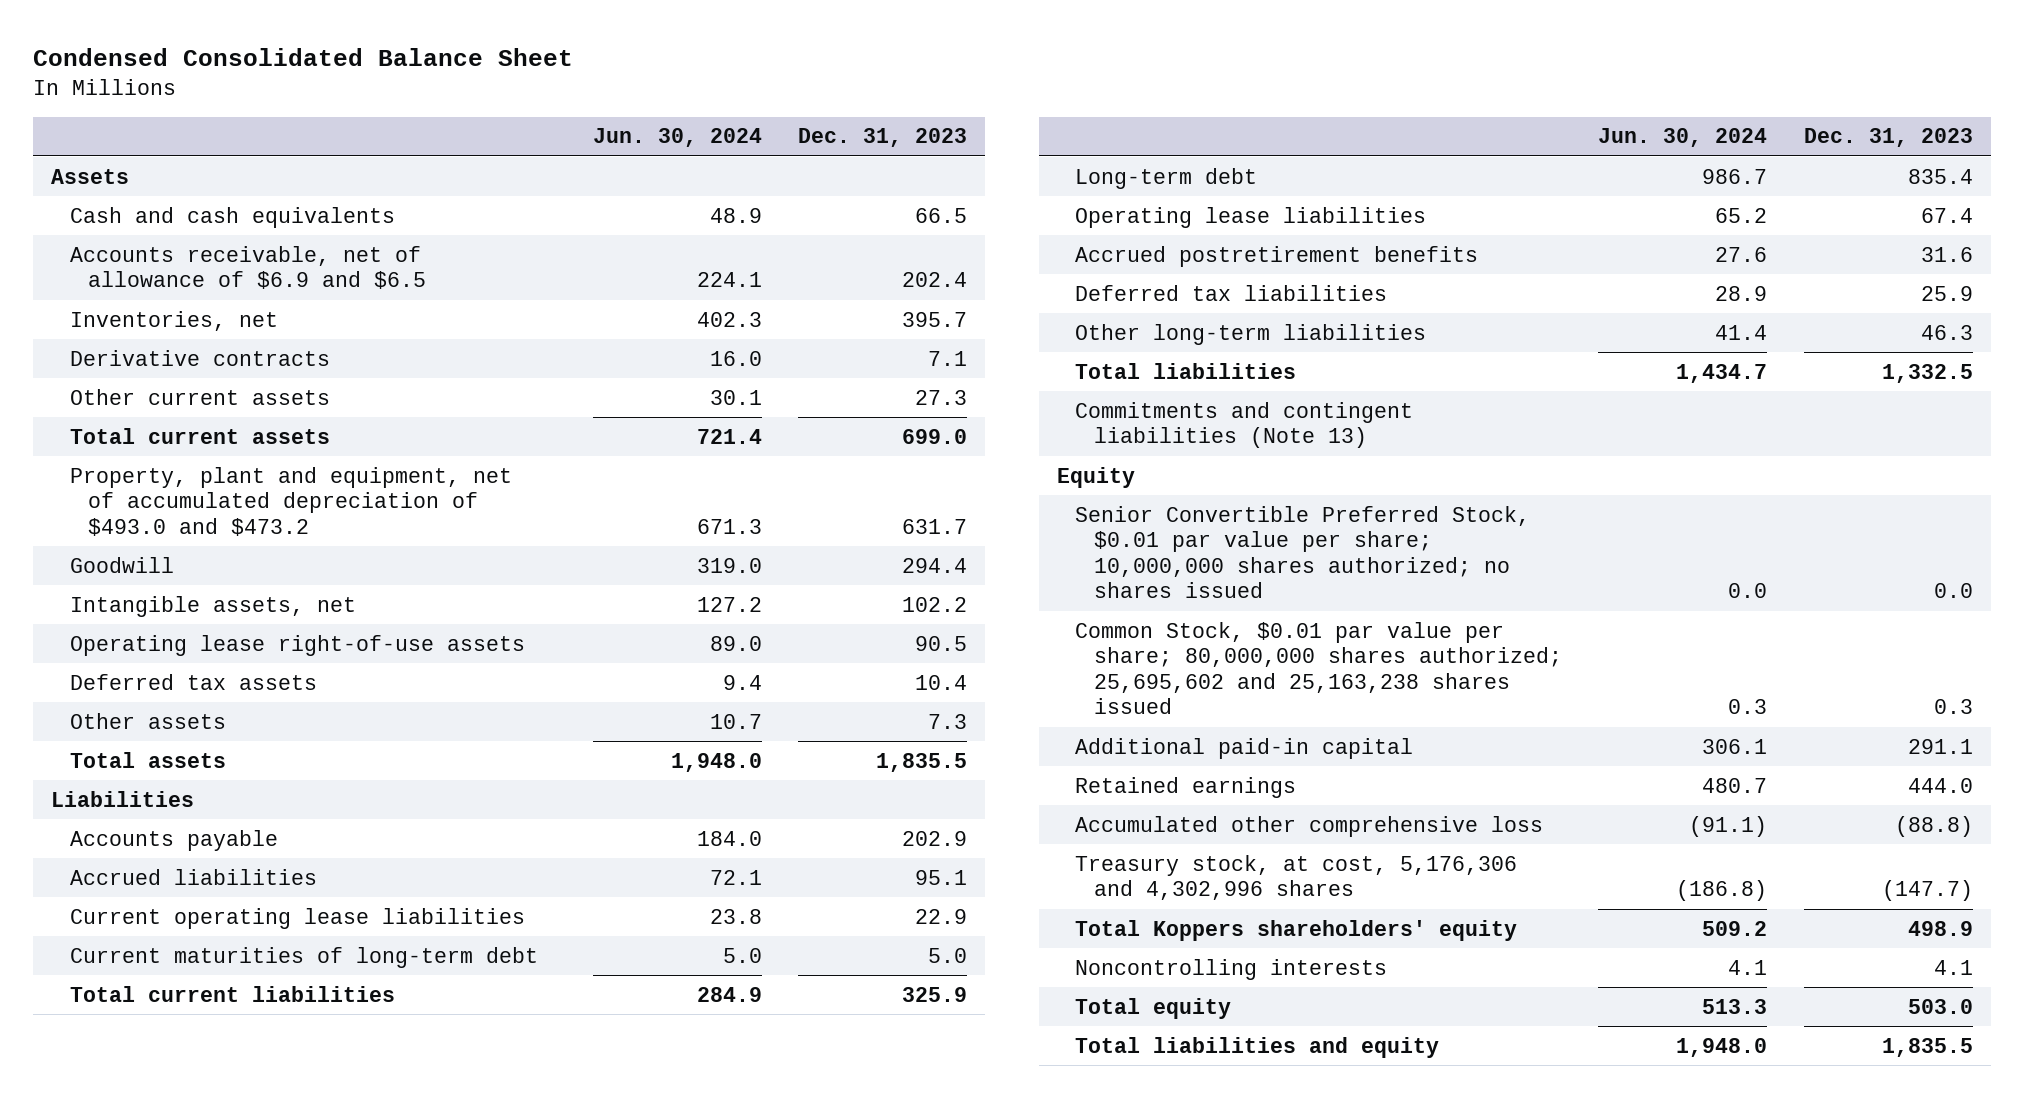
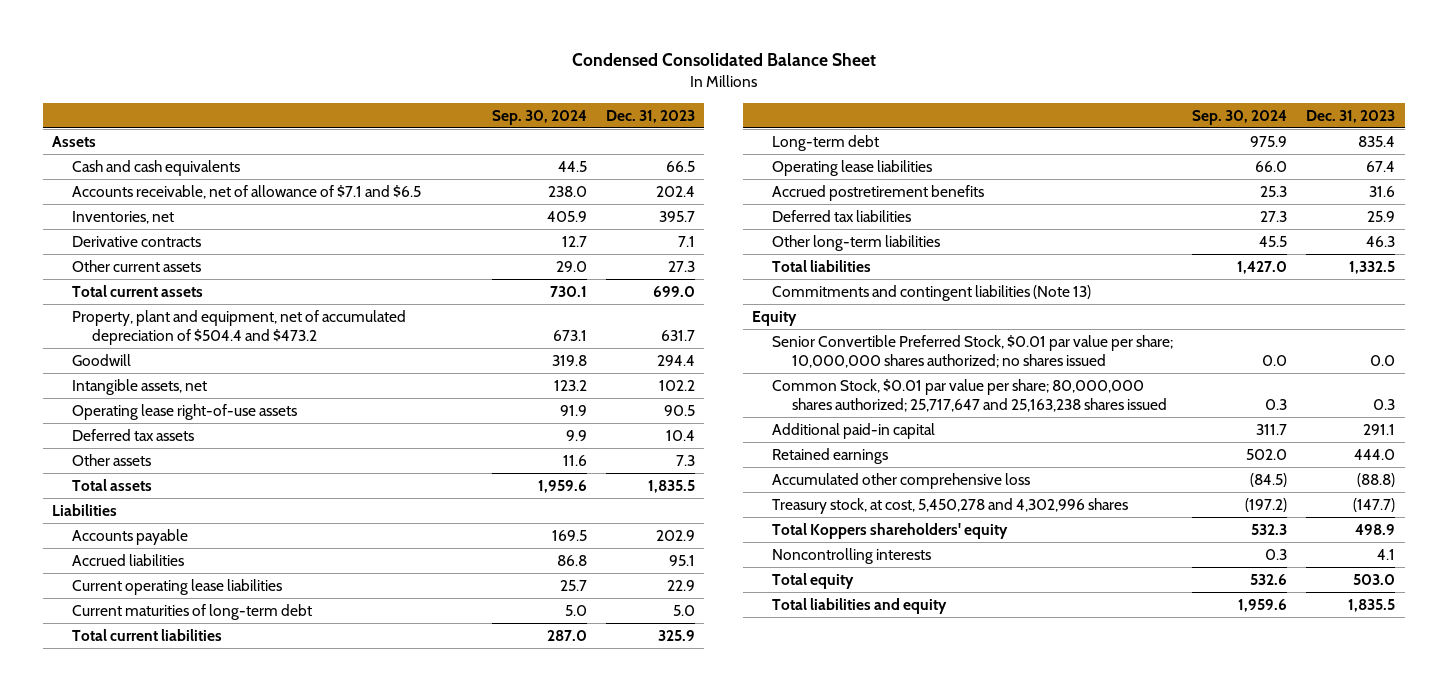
- | Jun. 30, 2024 | Dec. 31, 2023
+ | Sep. 30, 2024 | Dec. 31, 2023
- Accounts receivable, net of allowance of $6.9 and $6.5 | 224.1 | 202.4
+ Accounts receivable, net of allowance of $7.1 and $6.5 | 238.0 | 202.4
- Property, plant and equipment, net of accumulated depreciation of $493.0 and $473.2 | 671.3 | 631.7
+ Property, plant and equipment, net of accumulated depreciation of $504.4 and $473.2 | 673.1 | 631.7
- Common Stock, $0.01 par value per share; 80,000,000 shares authorized; 25,695,602 and 25,163,238 shares issued | 0.3 | 0.3
+ Common Stock, $0.01 par value per share; 80,000,000 shares authorized; 25,717,647 and 25,163,238 shares issued | 0.3 | 0.3
- Treasury stock, at cost, 5,176,306 and 4,302,996 shares | (186.8) | (147.7)
+ Treasury stock, at cost, 5,450,278 and 4,302,996 shares | (197.2) | (147.7)

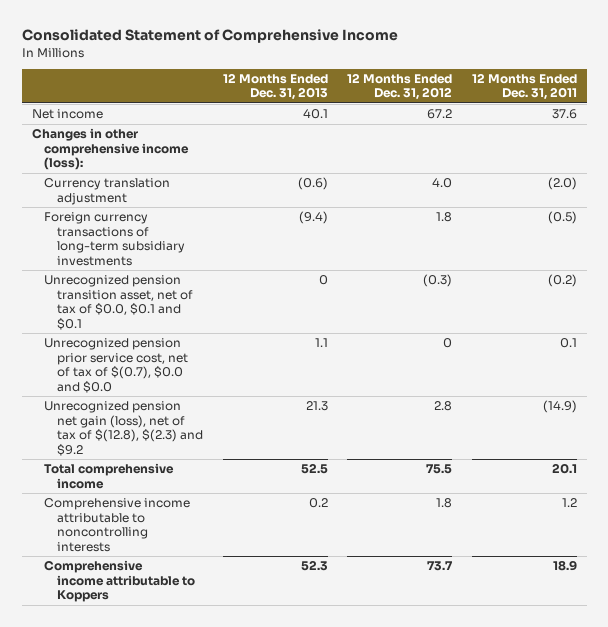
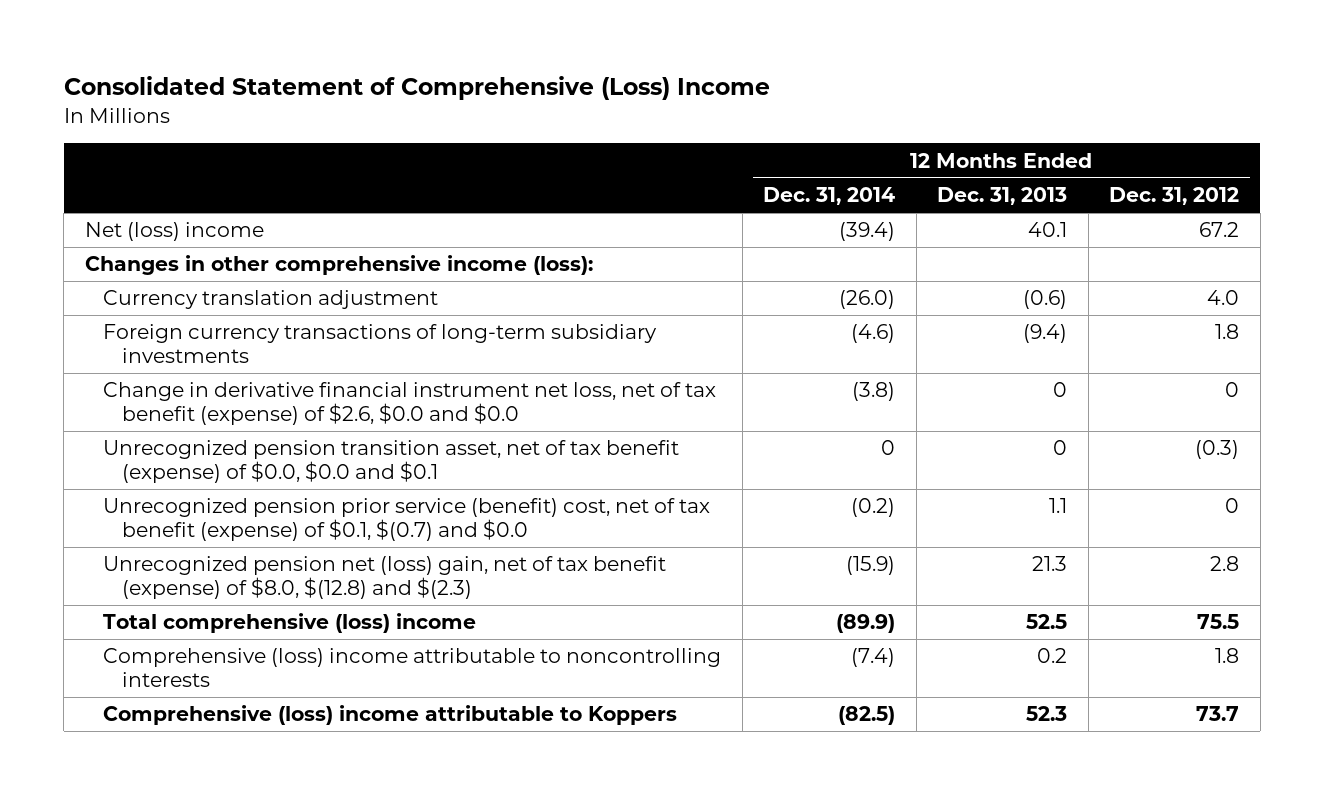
- Consolidated Statement of Comprehensive Income
+ Consolidated Statement of Comprehensive (Loss) Income
- | 12 Months Ended Dec. 31, 2013 | 12 Months Ended Dec. 31, 2012 | 12 Months Ended Dec. 31, 2011
+ | 12 Months Ended Dec. 31, 2014 | 12 Months Ended Dec. 31, 2013 | 12 Months Ended Dec. 31, 2012
- Net income | 40.1 | 67.2 | 37.6
+ Net (loss) income | (39.4) | 40.1 | 67.2
- Unrecognized pension transition asset, net of tax of $0.0, $0.1 and $0.1 | 0 | (0.3) | (0.2)
- Unrecognized pension prior service cost, net of tax of $(0.7), $0.0 and $0.0 | 1.1 | 0 | 0.1
- Unrecognized pension net gain (loss), net of tax of $(12.8), $(2.3) and $9.2 | 21.3 | 2.8 | (14.9)
- Total comprehensive income | 52.5 | 75.5 | 20.1
- Comprehensive income attributable to noncontrolling interests | 0.2 | 1.8 | 1.2
- Comprehensive income attributable to Koppers | 52.3 | 73.7 | 18.9
+ Change in derivative financial instrument net loss, net of tax benefit (expense) of $2.6, $0.0 and $0.0 | (3.8) | 0 | 0
+ Unrecognized pension transition asset, net of tax benefit (expense) of $0.0, $0.0 and $0.1 | 0 | 0 | (0.3)
+ Unrecognized pension prior service (benefit) cost, net of tax benefit (expense) of $0.1, $(0.7) and $0.0 | (0.2) | 1.1 | 0
+ Unrecognized pension net (loss) gain, net of tax benefit (expense) of $8.0, $(12.8) and $(2.3) | (15.9) | 21.3 | 2.8
+ Total comprehensive (loss) income | (89.9) | 52.5 | 75.5
+ Comprehensive (loss) income attributable to noncontrolling interests | (7.4) | 0.2 | 1.8
+ Comprehensive (loss) income attributable to Koppers | (82.5) | 52.3 | 73.7

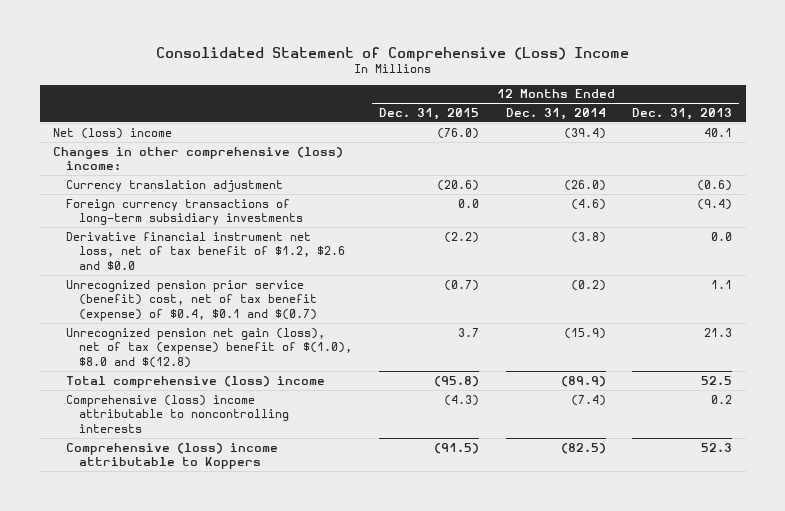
- | 12 Months Ended Dec. 31, 2014 | 12 Months Ended Dec. 31, 2013 | 12 Months Ended Dec. 31, 2012
+ | 12 Months Ended Dec. 31, 2015 | 12 Months Ended Dec. 31, 2014 | 12 Months Ended Dec. 31, 2013
- Changes in other comprehensive income (loss):
+ Changes in other comprehensive (loss) income:
- Change in derivative financial instrument net loss, net of tax benefit (expense) of $2.6, $0.0 and $0.0 | (3.8) | 0 | 0
- Unrecognized pension transition asset, net of tax benefit (expense) of $0.0, $0.0 and $0.1 | 0 | 0 | (0.3)
- Unrecognized pension prior service (benefit) cost, net of tax benefit (expense) of $0.1, $(0.7) and $0.0 | (0.2) | 1.1 | 0
- Unrecognized pension net (loss) gain, net of tax benefit (expense) of $8.0, $(12.8) and $(2.3) | (15.9) | 21.3 | 2.8
+ Derivative financial instrument net loss, net of tax benefit of $1.2, $2.6 and $0.0 | (2.2) | (3.8) | 0.0
+ Unrecognized pension prior service (benefit) cost, net of tax benefit (expense) of $0.4, $0.1 and $(0.7) | (0.7) | (0.2) | 1.1
+ Unrecognized pension net gain (loss), net of tax (expense) benefit of $(1.0), $8.0 and $(12.8) | 3.7 | (15.9) | 21.3

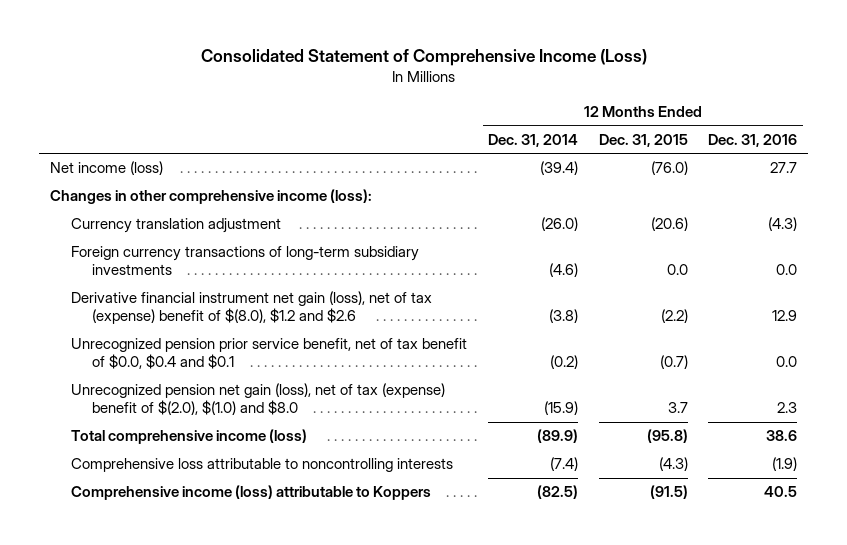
- Consolidated Statement of Comprehensive (Loss) Income
+ Consolidated Statement of Comprehensive Income (Loss)
- | 12 Months Ended Dec. 31, 2015 | 12 Months Ended Dec. 31, 2014 | 12 Months Ended Dec. 31, 2013
+ | 12 Months Ended Dec. 31, 2014 | 12 Months Ended Dec. 31, 2015 | 12 Months Ended Dec. 31, 2016
- Net (loss) income | (76.0) | (39.4) | 40.1
- Changes in other comprehensive (loss) income:
+ Net income (loss) | (39.4) | (76.0) | 27.7
+ Changes in other comprehensive income (loss):
- Derivative financial instrument net loss, net of tax benefit of $1.2, $2.6 and $0.0 | (2.2) | (3.8) | 0.0
- Unrecognized pension prior service (benefit) cost, net of tax benefit (expense) of $0.4, $0.1 and $(0.7) | (0.7) | (0.2) | 1.1
- Unrecognized pension net gain (loss), net of tax (expense) benefit of $(1.0), $8.0 and $(12.8) | 3.7 | (15.9) | 21.3
- Total comprehensive (loss) income | (95.8) | (89.9) | 52.5
- Comprehensive (loss) income attributable to noncontrolling interests | (4.3) | (7.4) | 0.2
- Comprehensive (loss) income attributable to Koppers | (91.5) | (82.5) | 52.3
+ Derivative financial instrument net gain (loss), net of tax (expense) benefit of $(8.0), $1.2 and $2.6 | (3.8) | (2.2) | 12.9
+ Unrecognized pension prior service benefit, net of tax benefit of $0.0, $0.4 and $0.1 | (0.2) | (0.7) | 0.0
+ Unrecognized pension net gain (loss), net of tax (expense) benefit of $(2.0), $(1.0) and $8.0 | (15.9) | 3.7 | 2.3
+ Total comprehensive income (loss) | (89.9) | (95.8) | 38.6
+ Comprehensive loss attributable to noncontrolling interests | (7.4) | (4.3) | (1.9)
+ Comprehensive income (loss) attributable to Koppers | (82.5) | (91.5) | 40.5

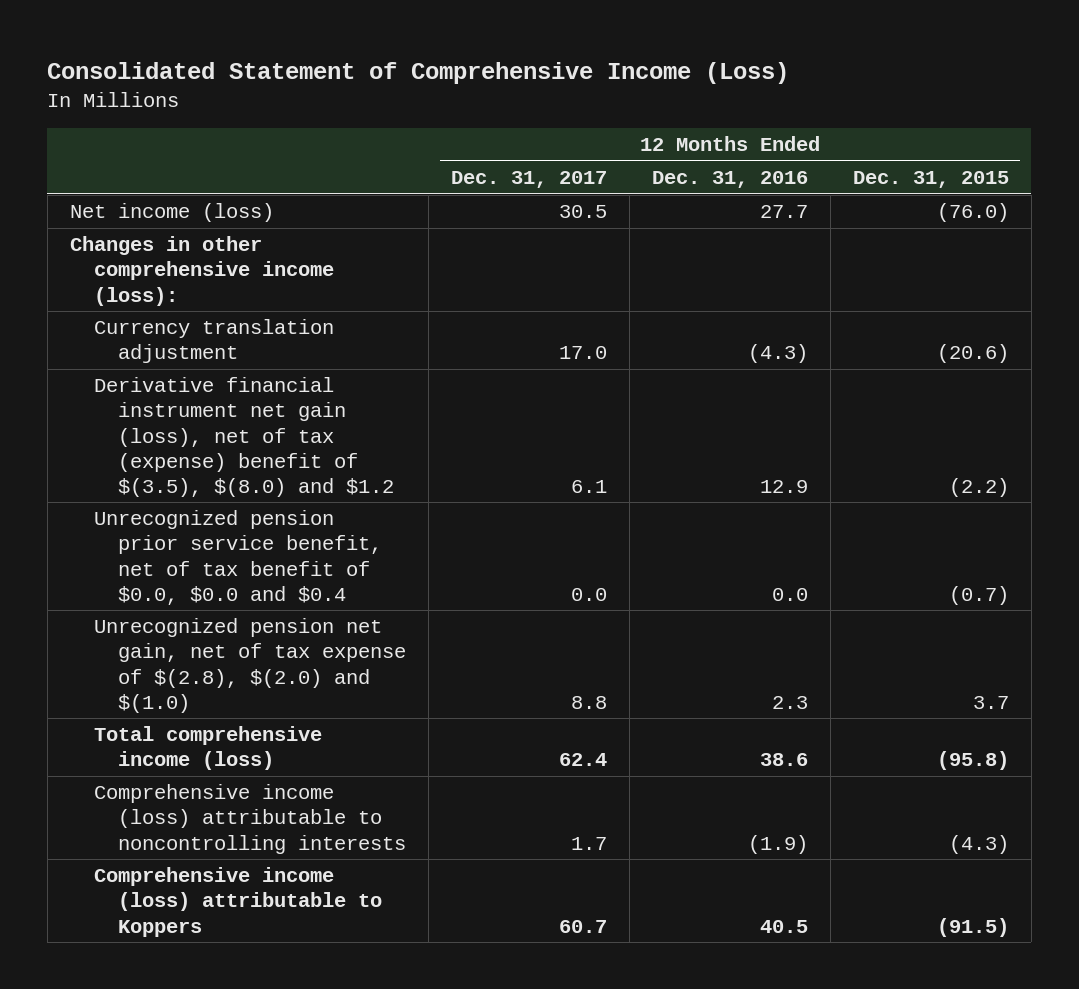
- | 12 Months Ended Dec. 31, 2014 | 12 Months Ended Dec. 31, 2015 | 12 Months Ended Dec. 31, 2016
+ | 12 Months Ended Dec. 31, 2017 | 12 Months Ended Dec. 31, 2016 | 12 Months Ended Dec. 31, 2015
- Foreign currency transactions of long-term subsidiary investments | (4.6) | 0.0 | 0.0
- Derivative financial instrument net gain (loss), net of tax (expense) benefit of $(8.0), $1.2 and $2.6 | (3.8) | (2.2) | 12.9
- Unrecognized pension prior service benefit, net of tax benefit of $0.0, $0.4 and $0.1 | (0.2) | (0.7) | 0.0
- Unrecognized pension net gain (loss), net of tax (expense) benefit of $(2.0), $(1.0) and $8.0 | (15.9) | 3.7 | 2.3
+ Derivative financial instrument net gain (loss), net of tax (expense) benefit of $(3.5), $(8.0) and $1.2 | 6.1 | 12.9 | (2.2)
+ Unrecognized pension prior service benefit, net of tax benefit of $0.0, $0.0 and $0.4 | 0.0 | 0.0 | (0.7)
+ Unrecognized pension net gain, net of tax expense of $(2.8), $(2.0) and $(1.0) | 8.8 | 2.3 | 3.7
- Comprehensive loss attributable to noncontrolling interests | (7.4) | (4.3) | (1.9)
+ Comprehensive income (loss) attributable to noncontrolling interests | 1.7 | (1.9) | (4.3)

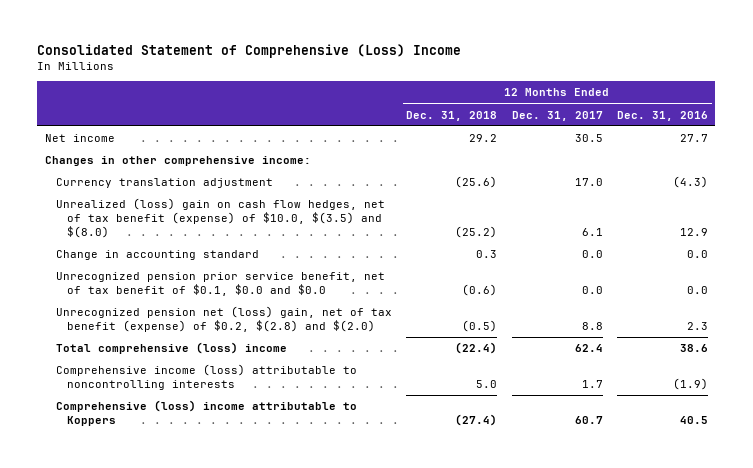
- Consolidated Statement of Comprehensive Income (Loss)
+ Consolidated Statement of Comprehensive (Loss) Income
- | 12 Months Ended Dec. 31, 2017 | 12 Months Ended Dec. 31, 2016 | 12 Months Ended Dec. 31, 2015
+ | 12 Months Ended Dec. 31, 2018 | 12 Months Ended Dec. 31, 2017 | 12 Months Ended Dec. 31, 2016
- Net income (loss) | 30.5 | 27.7 | (76.0)
- Changes in other comprehensive income (loss):
+ Net income | 29.2 | 30.5 | 27.7
+ Changes in other comprehensive income:
- Derivative financial instrument net gain (loss), net of tax (expense) benefit of $(3.5), $(8.0) and $1.2 | 6.1 | 12.9 | (2.2)
- Unrecognized pension prior service benefit, net of tax benefit of $0.0, $0.0 and $0.4 | 0.0 | 0.0 | (0.7)
- Unrecognized pension net gain, net of tax expense of $(2.8), $(2.0) and $(1.0) | 8.8 | 2.3 | 3.7
- Total comprehensive income (loss) | 62.4 | 38.6 | (95.8)
+ Unrealized (loss) gain on cash flow hedges, net of tax benefit (expense) of $10.0, $(3.5) and $(8.0) | (25.2) | 6.1 | 12.9
+ Change in accounting standard | 0.3 | 0.0 | 0.0
+ Unrecognized pension prior service benefit, net of tax benefit of $0.1, $0.0 and $0.0 | (0.6) | 0.0 | 0.0
+ Unrecognized pension net (loss) gain, net of tax benefit (expense) of $0.2, $(2.8) and $(2.0) | (0.5) | 8.8 | 2.3
+ Total comprehensive (loss) income | (22.4) | 62.4 | 38.6
- Comprehensive income (loss) attributable to Koppers | 60.7 | 40.5 | (91.5)
+ Comprehensive (loss) income attributable to Koppers | (27.4) | 60.7 | 40.5

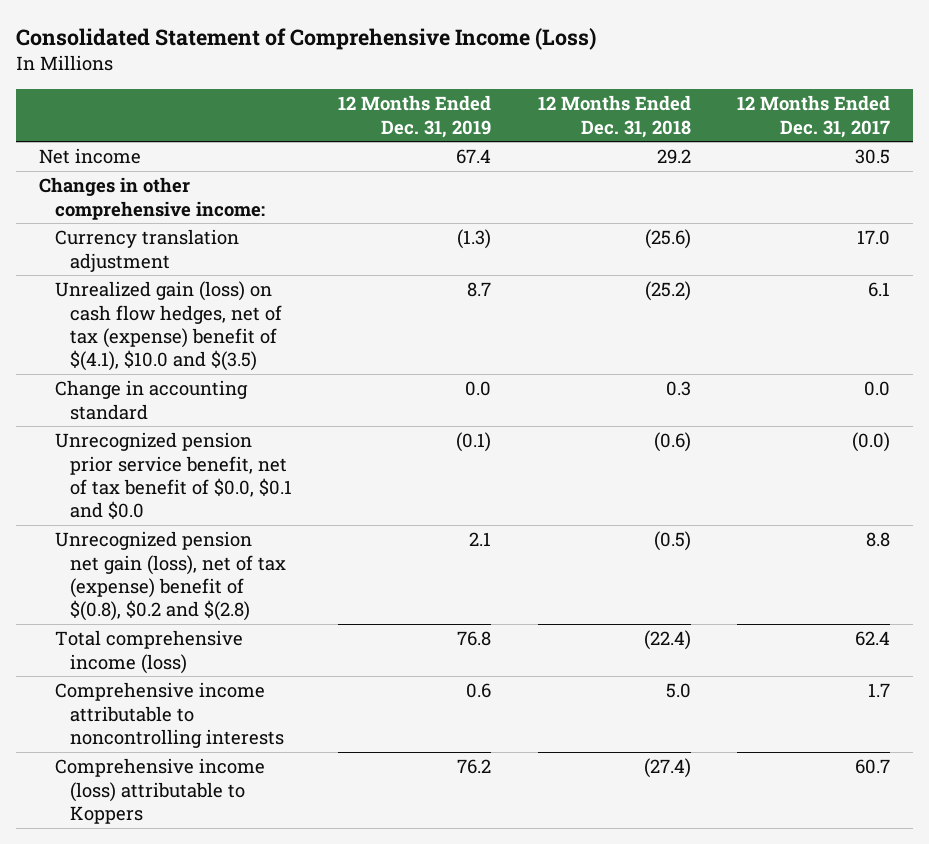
- Consolidated Statement of Comprehensive (Loss) Income
+ Consolidated Statement of Comprehensive Income (Loss)
- | 12 Months Ended Dec. 31, 2018 | 12 Months Ended Dec. 31, 2017 | 12 Months Ended Dec. 31, 2016
+ | 12 Months Ended Dec. 31, 2019 | 12 Months Ended Dec. 31, 2018 | 12 Months Ended Dec. 31, 2017
- Unrealized (loss) gain on cash flow hedges, net of tax benefit (expense) of $10.0, $(3.5) and $(8.0) | (25.2) | 6.1 | 12.9
+ Unrealized gain (loss) on cash flow hedges, net of tax (expense) benefit of $(4.1), $10.0 and $(3.5) | 8.7 | (25.2) | 6.1
- Unrecognized pension prior service benefit, net of tax benefit of $0.1, $0.0 and $0.0 | (0.6) | 0.0 | 0.0
- Unrecognized pension net (loss) gain, net of tax benefit (expense) of $0.2, $(2.8) and $(2.0) | (0.5) | 8.8 | 2.3
- Total comprehensive (loss) income | (22.4) | 62.4 | 38.6
- Comprehensive income (loss) attributable to noncontrolling interests | 5.0 | 1.7 | (1.9)
- Comprehensive (loss) income attributable to Koppers | (27.4) | 60.7 | 40.5
+ Unrecognized pension prior service benefit, net of tax benefit of $0.0, $0.1 and $0.0 | (0.1) | (0.6) | (0.0)
+ Unrecognized pension net gain (loss), net of tax (expense) benefit of $(0.8), $0.2 and $(2.8) | 2.1 | (0.5) | 8.8
+ Total comprehensive income (loss) | 76.8 | (22.4) | 62.4
+ Comprehensive income attributable to noncontrolling interests | 0.6 | 5.0 | 1.7
+ Comprehensive income (loss) attributable to Koppers | 76.2 | (27.4) | 60.7

